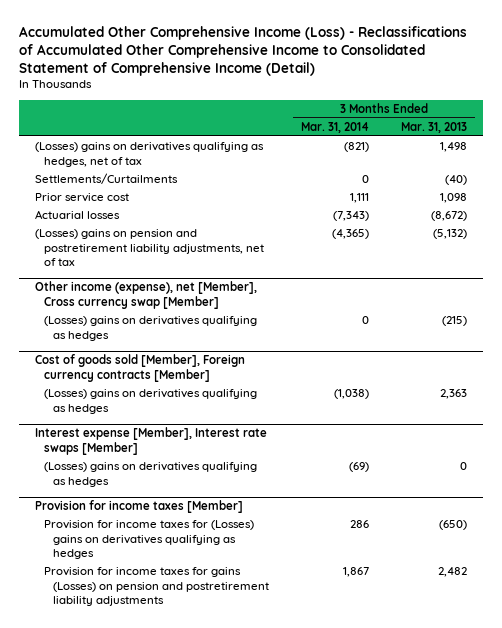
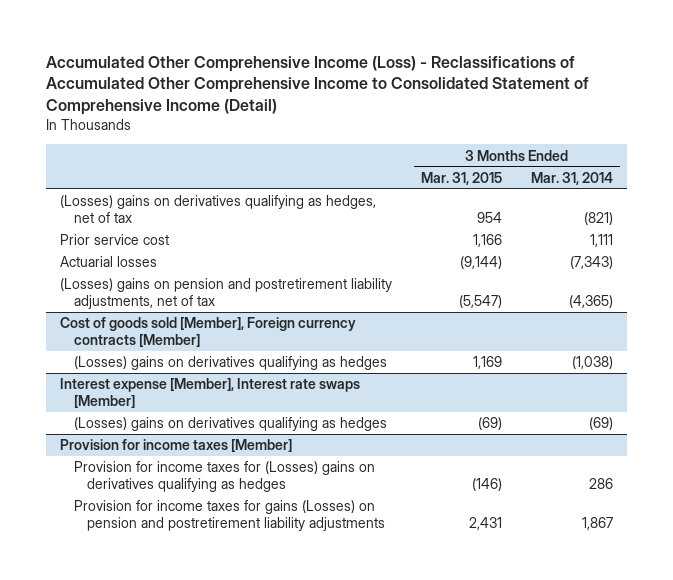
- | 3 Months Ended Mar. 31, 2014 | 3 Months Ended Mar. 31, 2013
+ | 3 Months Ended Mar. 31, 2015 | 3 Months Ended Mar. 31, 2014
- Settlements/Curtailments | 0 | (40)
- Other income (expense), net [Member], Cross currency swap [Member]
- (Losses) gains on derivatives qualifying as hedges | 0 | (215)

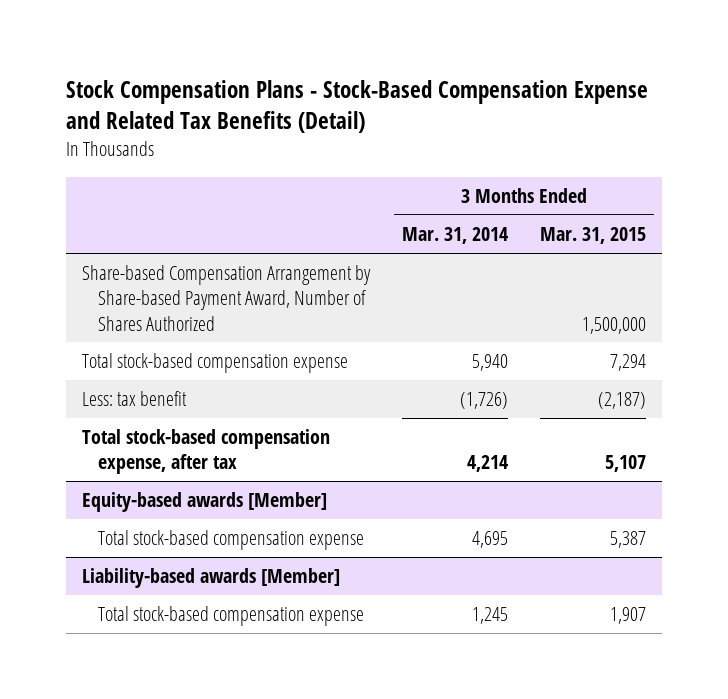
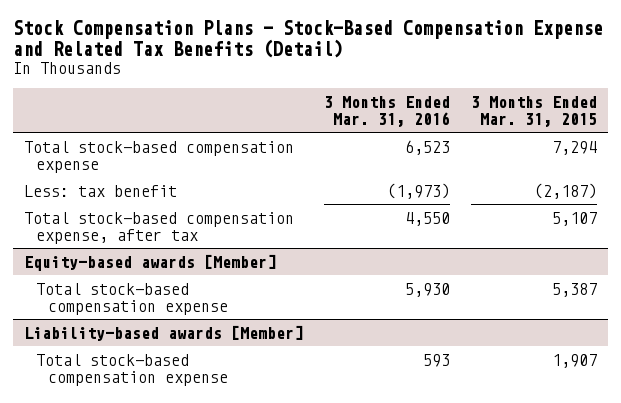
- | 3 Months Ended Mar. 31, 2014 | 3 Months Ended Mar. 31, 2015
+ | 3 Months Ended Mar. 31, 2016 | 3 Months Ended Mar. 31, 2015
- Share-based Compensation Arrangement by Share-based Payment Award, Number of Shares Authorized | | 1,500,000

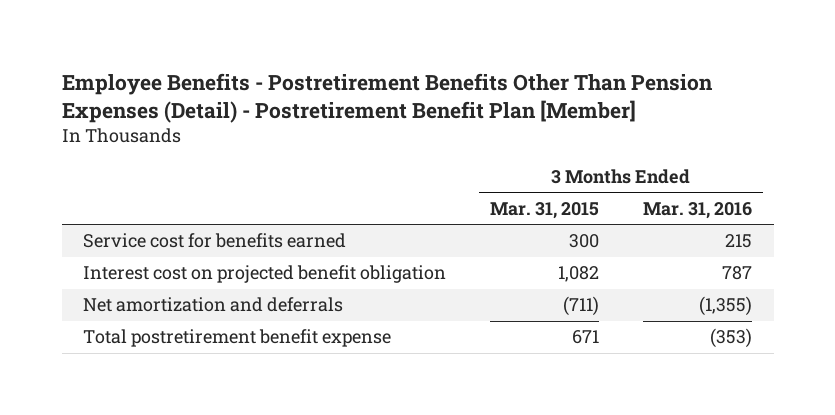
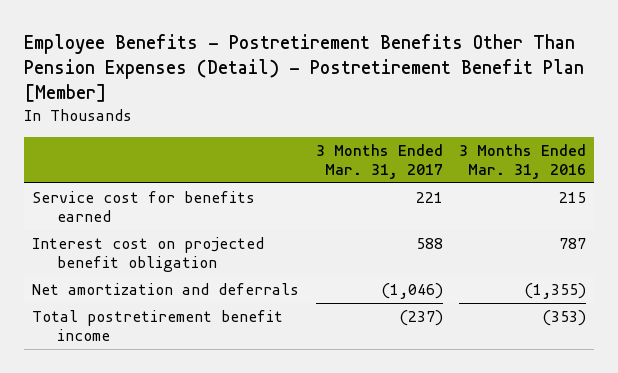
- | 3 Months Ended Mar. 31, 2015 | 3 Months Ended Mar. 31, 2016
+ | 3 Months Ended Mar. 31, 2017 | 3 Months Ended Mar. 31, 2016
- Total postretirement benefit expense | 671 | (353)
+ Total postretirement benefit income | (237) | (353)

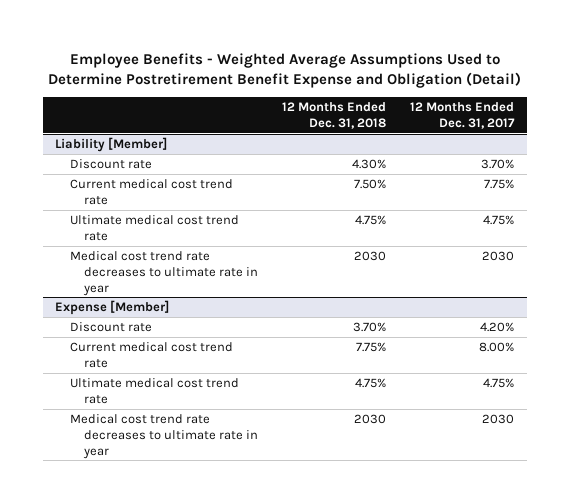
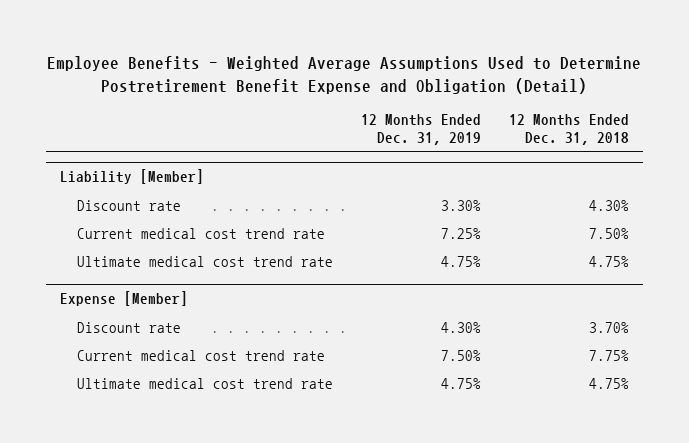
- | 12 Months Ended Dec. 31, 2018 | 12 Months Ended Dec. 31, 2017
+ | 12 Months Ended Dec. 31, 2019 | 12 Months Ended Dec. 31, 2018
@ Liability [Member]
- Medical cost trend rate decreases to ultimate rate in year | 2030 | 2030
@ Expense [Member]
- Medical cost trend rate decreases to ultimate rate in year | 2030 | 2030

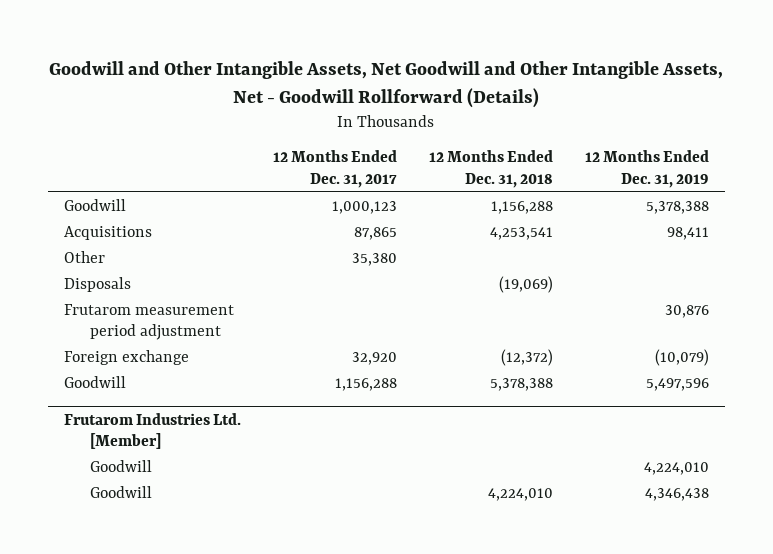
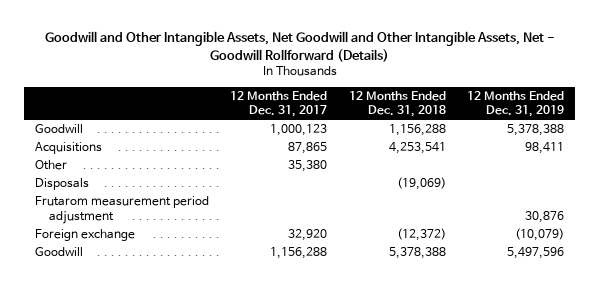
- Frutarom Industries Ltd. [Member]
- Goodwill | | | 4,224,010
- Goodwill | | 4,224,010 | 4,346,438

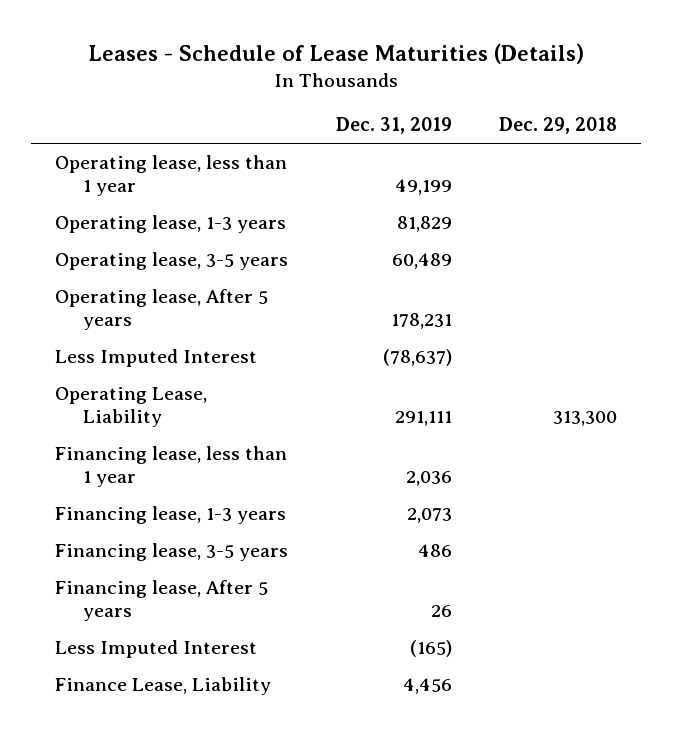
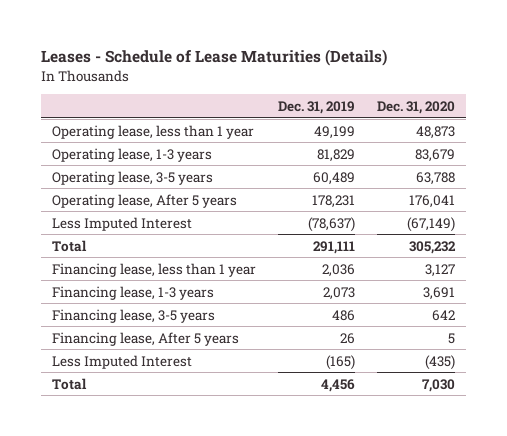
- | Dec. 31, 2019 | Dec. 29, 2018
+ | Dec. 31, 2019 | Dec. 31, 2020
- Operating Lease, Liability | 291,111 | 313,300
+ Total | 291,111 | 305,232
- Finance Lease, Liability | 4,456 |
+ Total | 4,456 | 7,030

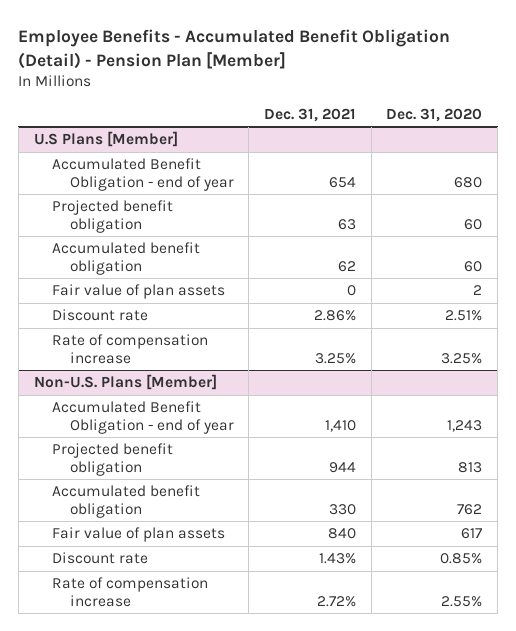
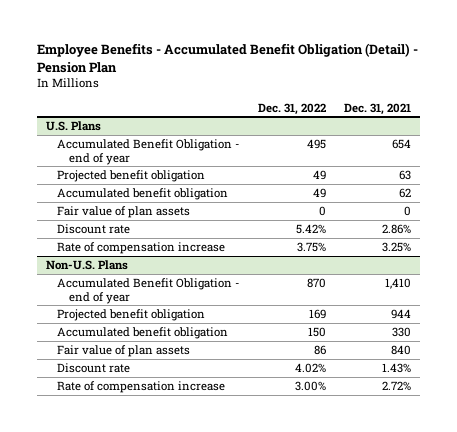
- Employee Benefits - Accumulated Benefit Obligation (Detail) - Pension Plan [Member]
+ Employee Benefits - Accumulated Benefit Obligation (Detail) - Pension Plan
- | Dec. 31, 2021 | Dec. 31, 2020
+ | Dec. 31, 2022 | Dec. 31, 2021
- U.S Plans [Member]
+ U.S. Plans
- Non-U.S. Plans [Member]
+ Non-U.S. Plans

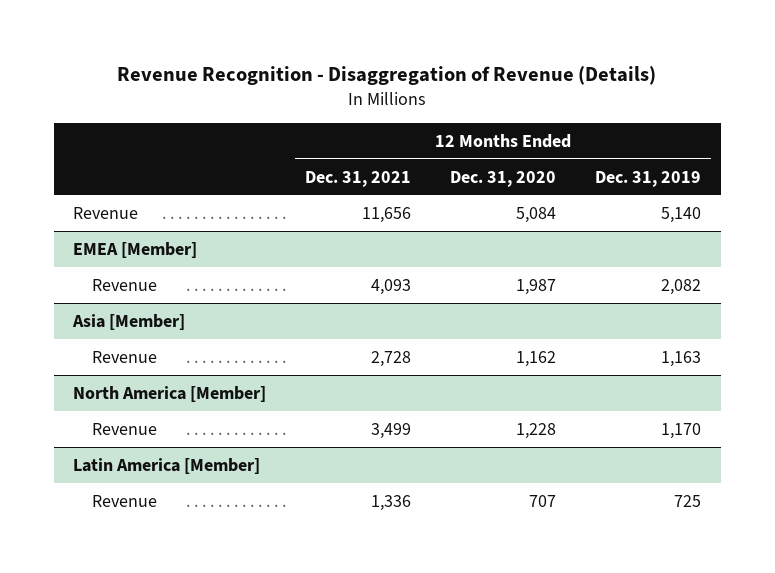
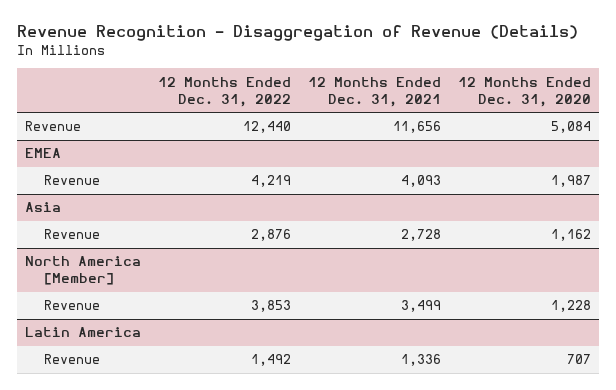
- | 12 Months Ended Dec. 31, 2021 | 12 Months Ended Dec. 31, 2020 | 12 Months Ended Dec. 31, 2019
+ | 12 Months Ended Dec. 31, 2022 | 12 Months Ended Dec. 31, 2021 | 12 Months Ended Dec. 31, 2020
- EMEA [Member]
+ EMEA
- Asia [Member]
+ Asia
- Latin America [Member]
+ Latin America

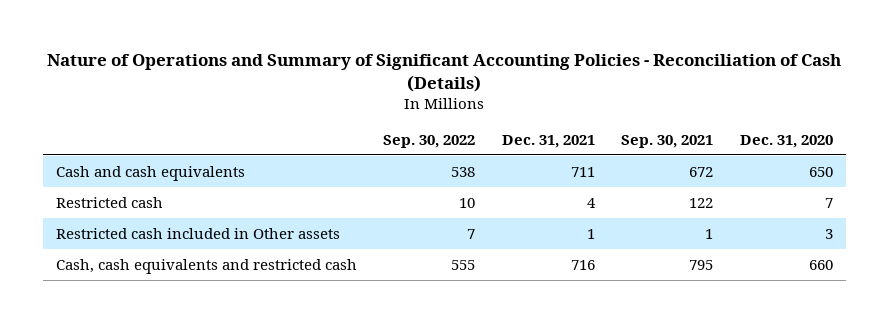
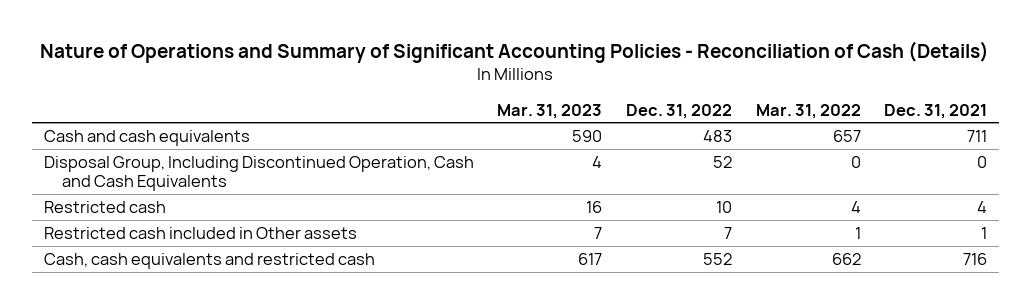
- | Sep. 30, 2022 | Dec. 31, 2021 | Sep. 30, 2021 | Dec. 31, 2020
+ | Mar. 31, 2023 | Dec. 31, 2022 | Mar. 31, 2022 | Dec. 31, 2021
+ Disposal Group, Including Discontinued Operation, Cash and Cash Equivalents | 4 | 52 | 0 | 0

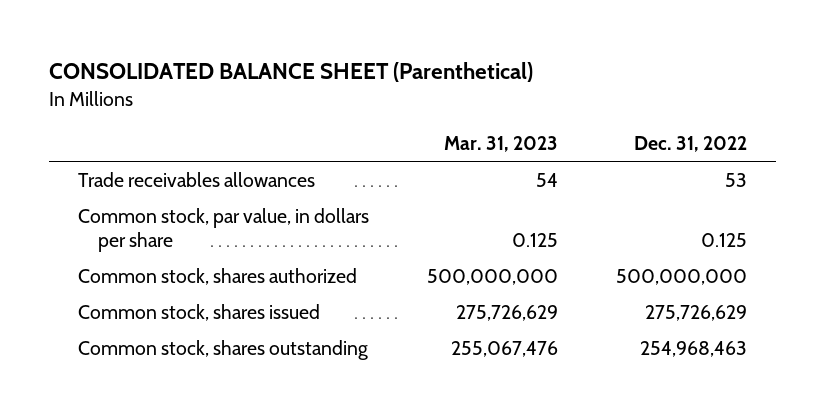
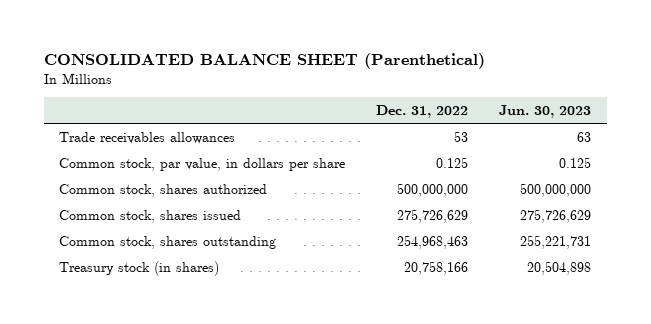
- | Mar. 31, 2023 | Dec. 31, 2022
+ | Dec. 31, 2022 | Jun. 30, 2023
+ Treasury stock (in shares) | 20,758,166 | 20,504,898

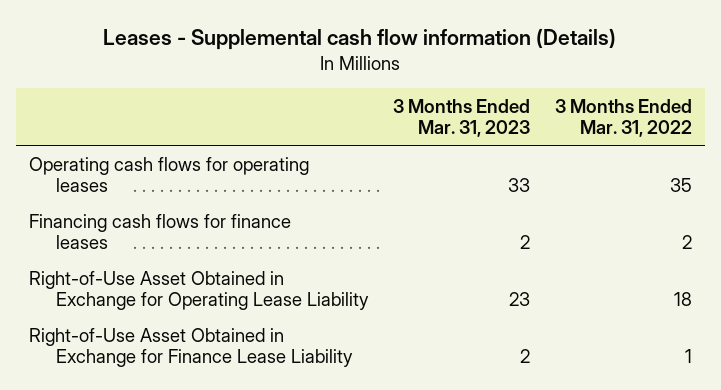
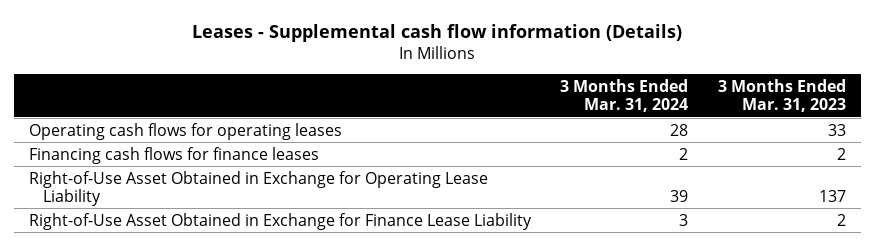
- | 3 Months Ended Mar. 31, 2023 | 3 Months Ended Mar. 31, 2022
+ | 3 Months Ended Mar. 31, 2024 | 3 Months Ended Mar. 31, 2023
- Right-of-Use Asset Obtained in Exchange for Operating Lease Liability | 23 | 18
+ Right-of-Use Asset Obtained in Exchange for Operating Lease Liability | 39 | 137

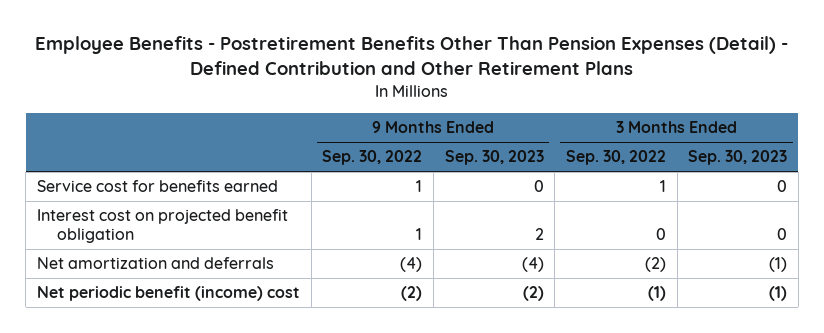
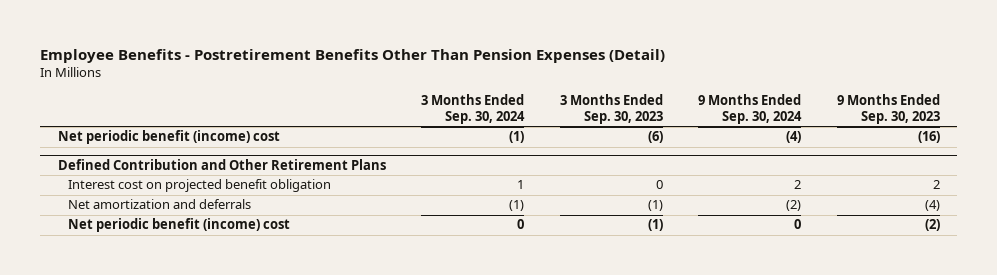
- Employee Benefits - Postretirement Benefits Other Than Pension Expenses (Detail) - Defined Contribution and Other Retirement Plans
+ Employee Benefits - Postretirement Benefits Other Than Pension Expenses (Detail)
- | 9 Months Ended Sep. 30, 2022 | 9 Months Ended Sep. 30, 2023 | 3 Months Ended Sep. 30, 2022 | 3 Months Ended Sep. 30, 2023
+ | 3 Months Ended Sep. 30, 2024 | 3 Months Ended Sep. 30, 2023 | 9 Months Ended Sep. 30, 2024 | 9 Months Ended Sep. 30, 2023
- Service cost for benefits earned | 1 | 0 | 1 | 0
+ Net periodic benefit (income) cost | (1) | (6) | (4) | (16)
+ Defined Contribution and Other Retirement Plans

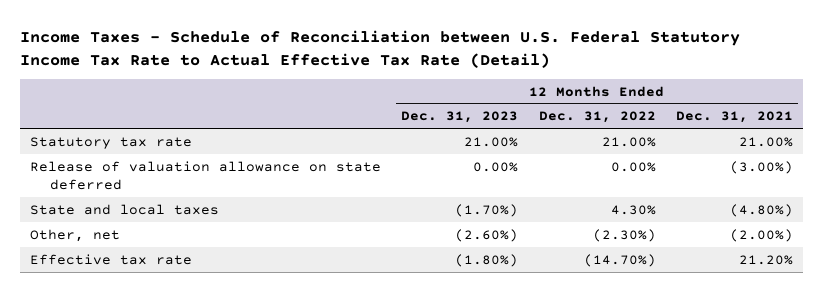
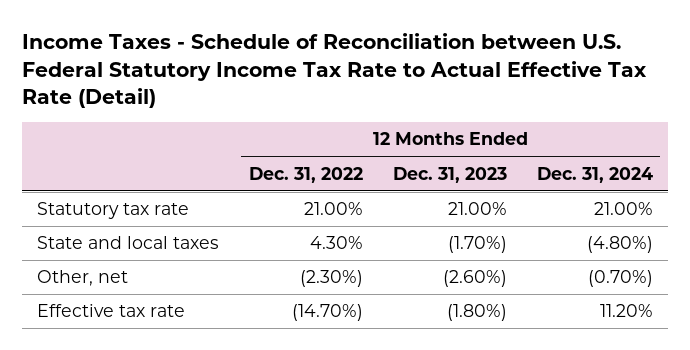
- | 12 Months Ended Dec. 31, 2023 | 12 Months Ended Dec. 31, 2022 | 12 Months Ended Dec. 31, 2021
+ | 12 Months Ended Dec. 31, 2022 | 12 Months Ended Dec. 31, 2023 | 12 Months Ended Dec. 31, 2024
- Release of valuation allowance on state deferred | 0.00% | 0.00% | (3.00%)

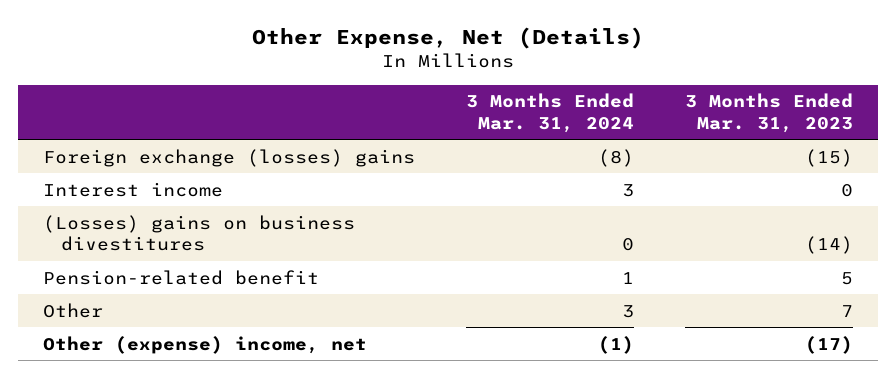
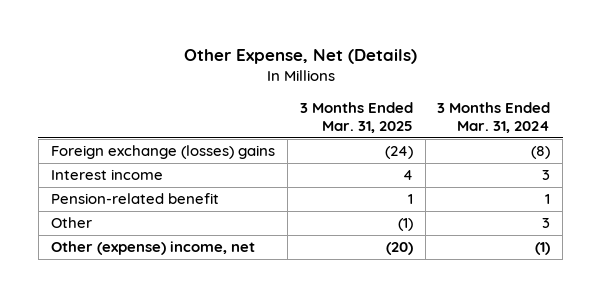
- | 3 Months Ended Mar. 31, 2024 | 3 Months Ended Mar. 31, 2023
+ | 3 Months Ended Mar. 31, 2025 | 3 Months Ended Mar. 31, 2024
- (Losses) gains on business divestitures | 0 | (14)

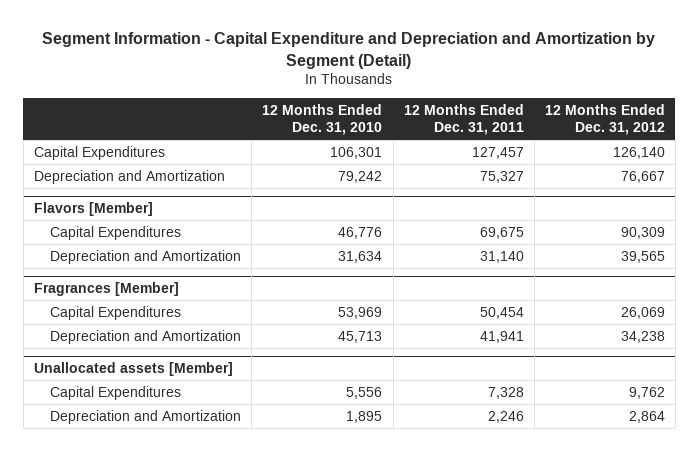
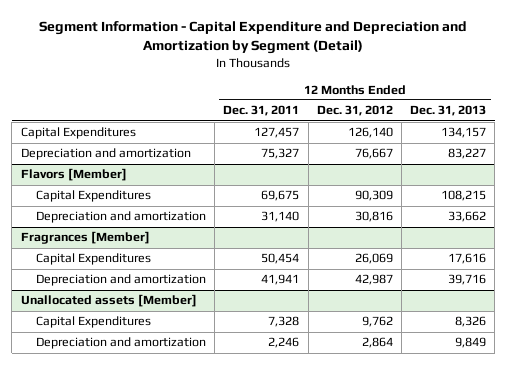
- | 12 Months Ended Dec. 31, 2010 | 12 Months Ended Dec. 31, 2011 | 12 Months Ended Dec. 31, 2012
+ | 12 Months Ended Dec. 31, 2011 | 12 Months Ended Dec. 31, 2012 | 12 Months Ended Dec. 31, 2013
- Depreciation and Amortization | 79,242 | 75,327 | 76,667
+ Depreciation and amortization | 75,327 | 76,667 | 83,227
@ Flavors [Member]
- Depreciation and Amortization | 31,634 | 31,140 | 39,565
+ Depreciation and amortization | 31,140 | 30,816 | 33,662
@ Fragrances [Member]
- Depreciation and Amortization | 45,713 | 41,941 | 34,238
+ Depreciation and amortization | 41,941 | 42,987 | 39,716
@ Unallocated assets [Member]
- Depreciation and Amortization | 1,895 | 2,246 | 2,864
+ Depreciation and amortization | 2,246 | 2,864 | 9,849

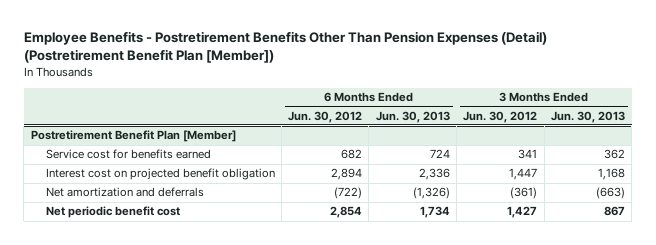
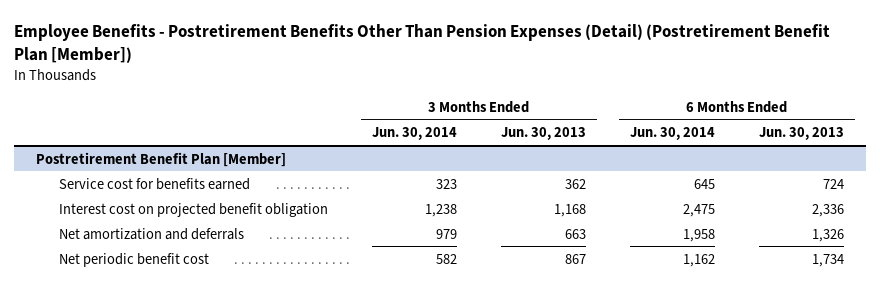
- | 6 Months Ended Jun. 30, 2012 | 6 Months Ended Jun. 30, 2013 | 3 Months Ended Jun. 30, 2012 | 3 Months Ended Jun. 30, 2013
+ | 3 Months Ended Jun. 30, 2014 | 3 Months Ended Jun. 30, 2013 | 6 Months Ended Jun. 30, 2014 | 6 Months Ended Jun. 30, 2013
@ Postretirement Benefit Plan [Member]
- Net amortization and deferrals | (722) | (1,326) | (361) | (663)
+ Net amortization and deferrals | 979 | 663 | 1,958 | 1,326

